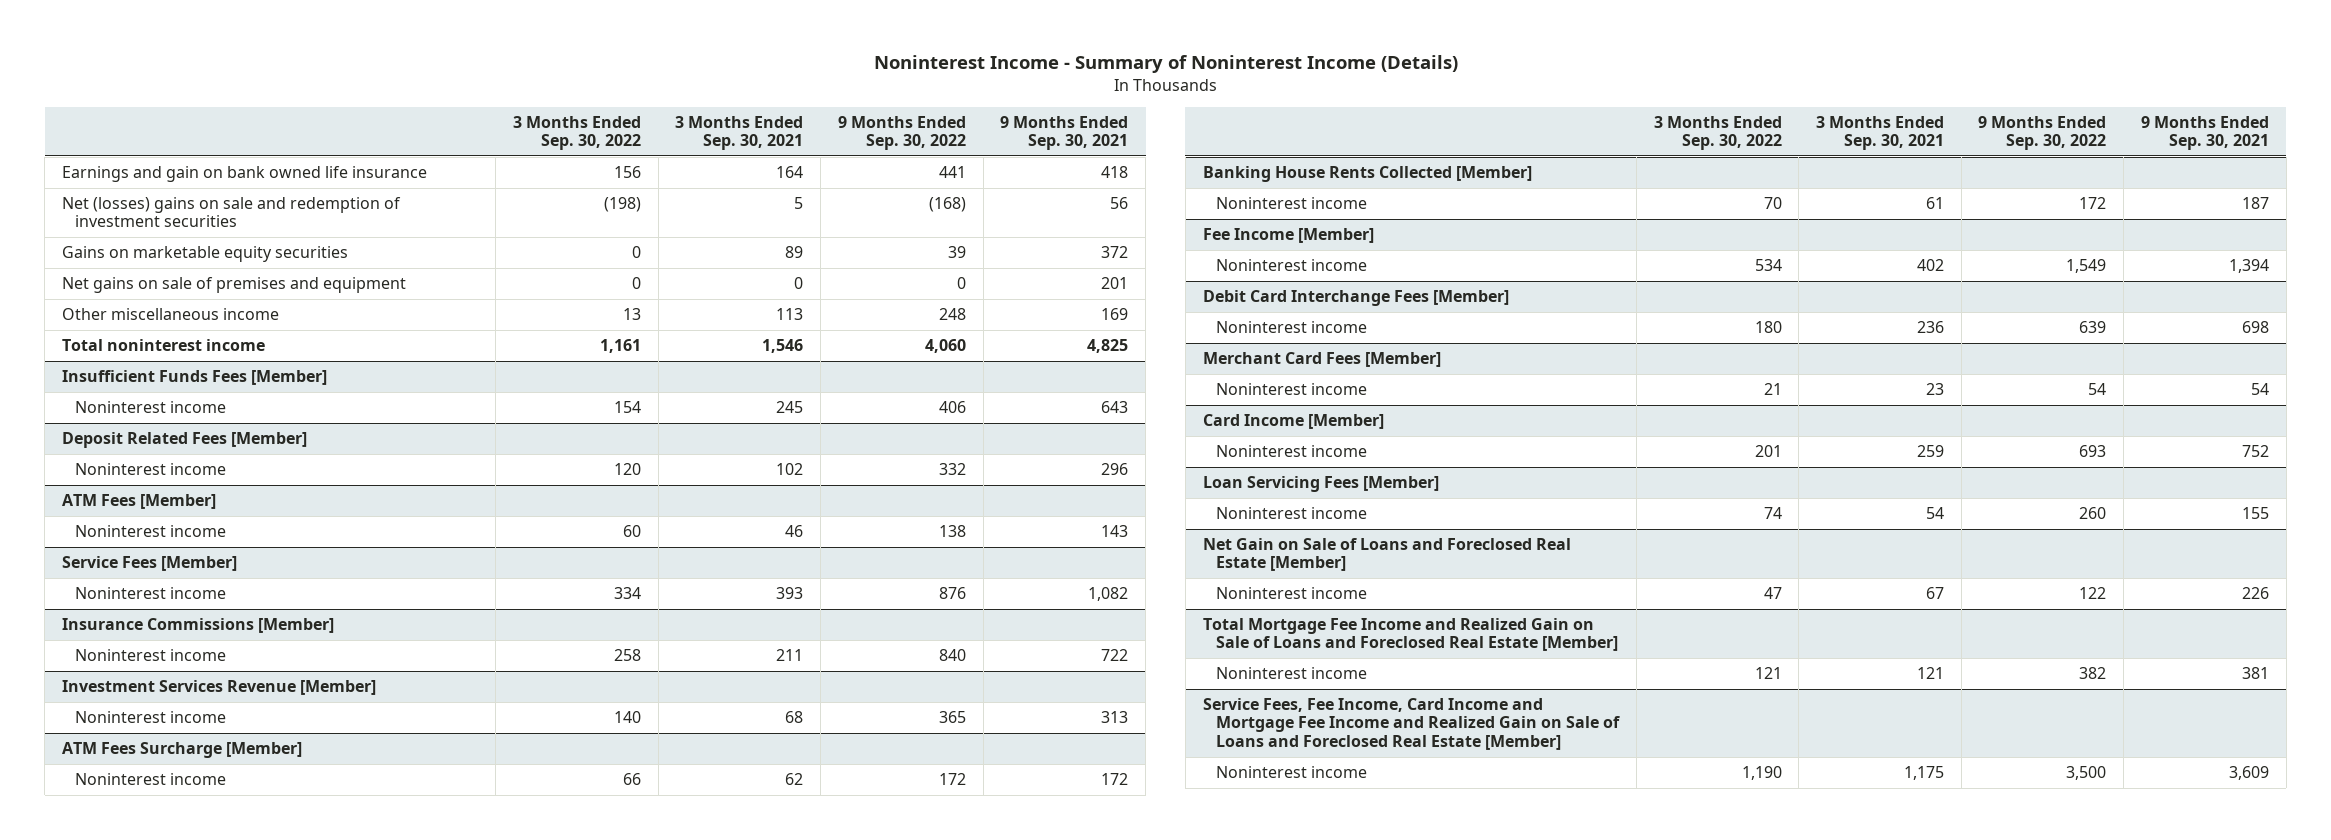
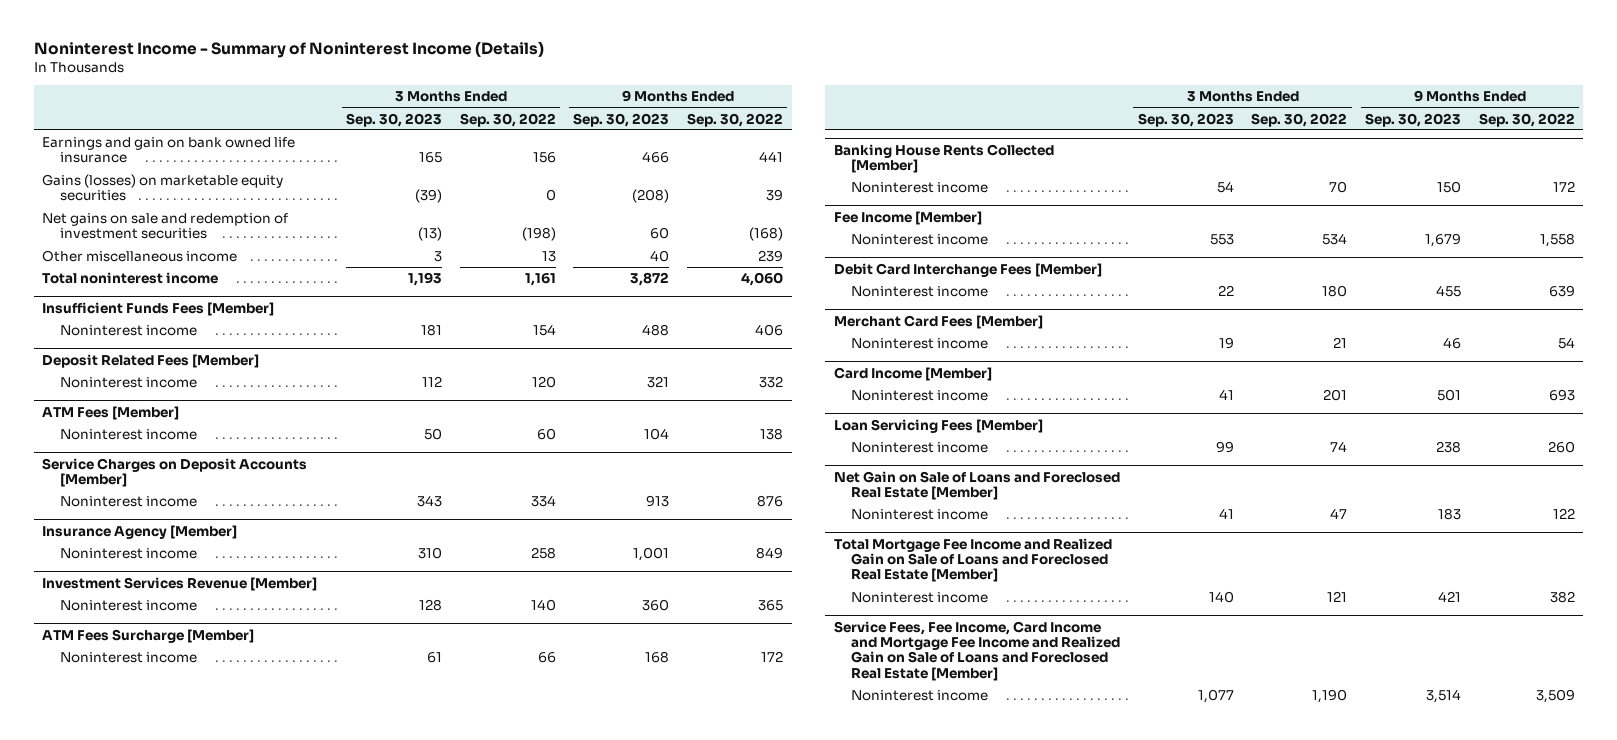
- | 3 Months Ended Sep. 30, 2022 | 3 Months Ended Sep. 30, 2021 | 9 Months Ended Sep. 30, 2022 | 9 Months Ended Sep. 30, 2021
+ | 3 Months Ended Sep. 30, 2023 | 3 Months Ended Sep. 30, 2022 | 9 Months Ended Sep. 30, 2023 | 9 Months Ended Sep. 30, 2022
- Net (losses) gains on sale and redemption of investment securities | (198) | 5 | (168) | 56
- Gains on marketable equity securities | 0 | 89 | 39 | 372
- Net gains on sale of premises and equipment | 0 | 0 | 0 | 201
- Other miscellaneous income | 13 | 113 | 248 | 169
+ Gains (losses) on marketable equity securities | (39) | 0 | (208) | 39
+ Net gains on sale and redemption of investment securities | (13) | (198) | 60 | (168)
+ Other miscellaneous income | 3 | 13 | 40 | 239
- Service Fees [Member]
+ Service Charges on Deposit Accounts [Member]
- Insurance Commissions [Member]
- Noninterest income | 258 | 211 | 840 | 722
+ Insurance Agency [Member]
+ Noninterest income | 310 | 258 | 1,001 | 849
@ Fee Income [Member]
- Noninterest income | 534 | 402 | 1,549 | 1,394
+ Noninterest income | 553 | 534 | 1,679 | 1,558
@ Service Fees, Fee Income, Card Income and Mortgage Fee Income and Realized Gain on Sale of Loans and Foreclosed Real Estate [Member]
- Noninterest income | 1,190 | 1,175 | 3,500 | 3,609
+ Noninterest income | 1,077 | 1,190 | 3,514 | 3,509

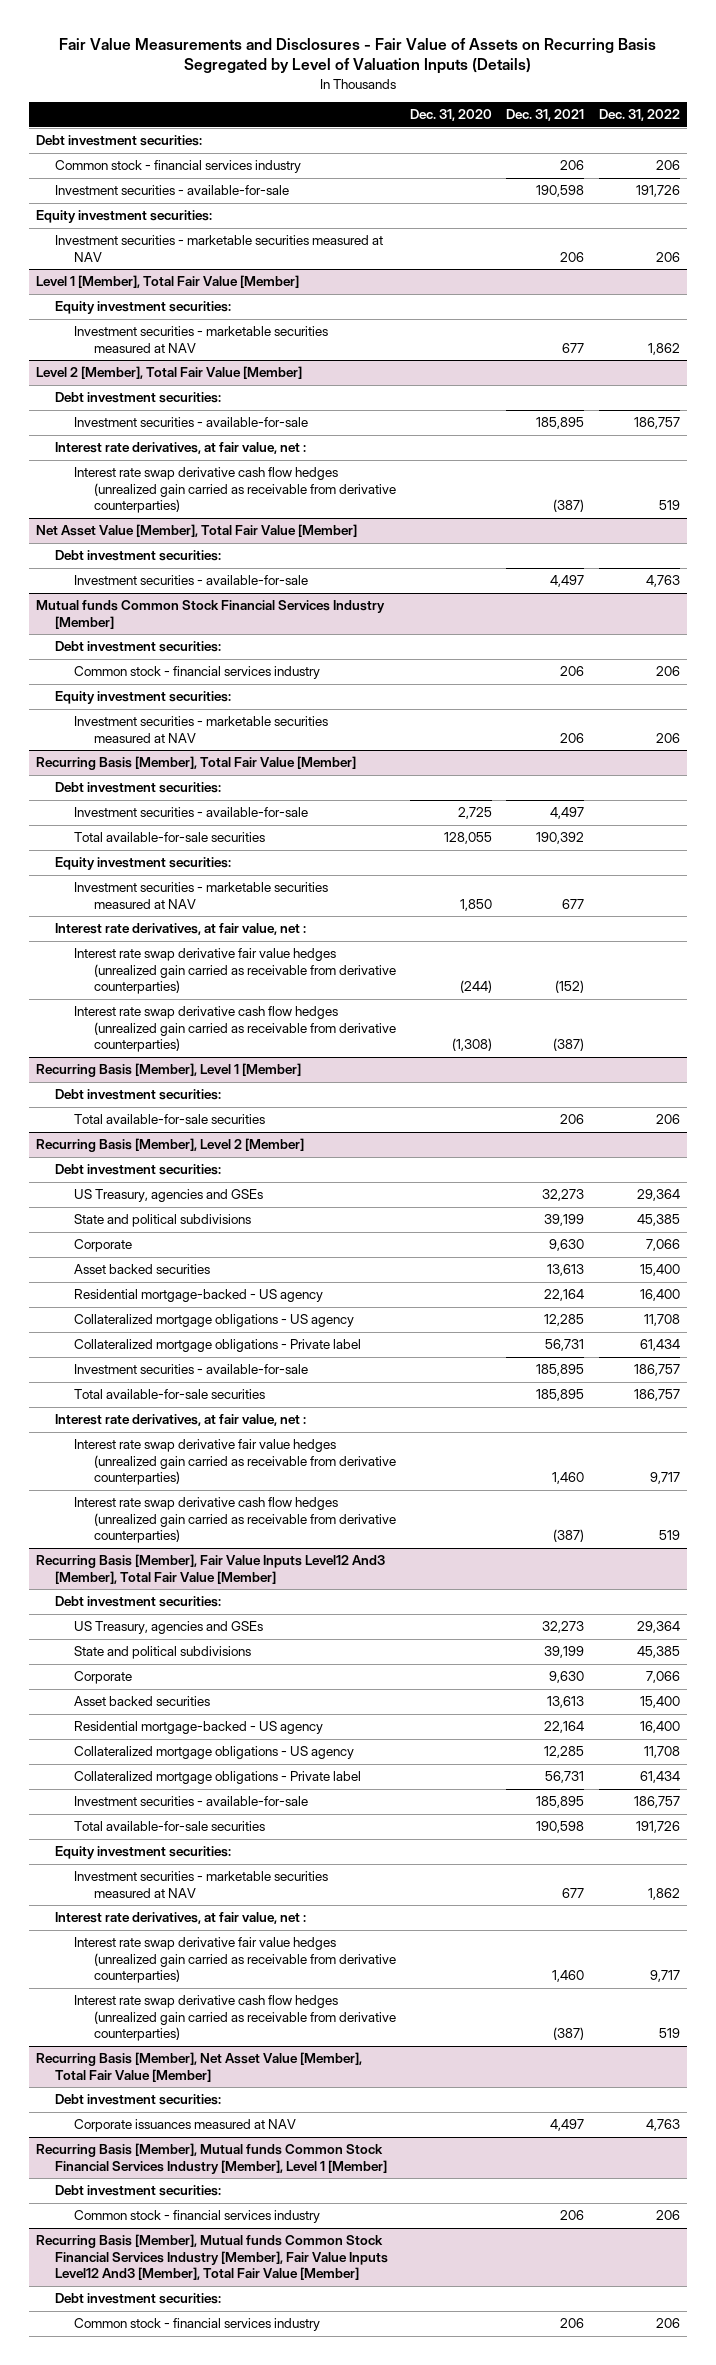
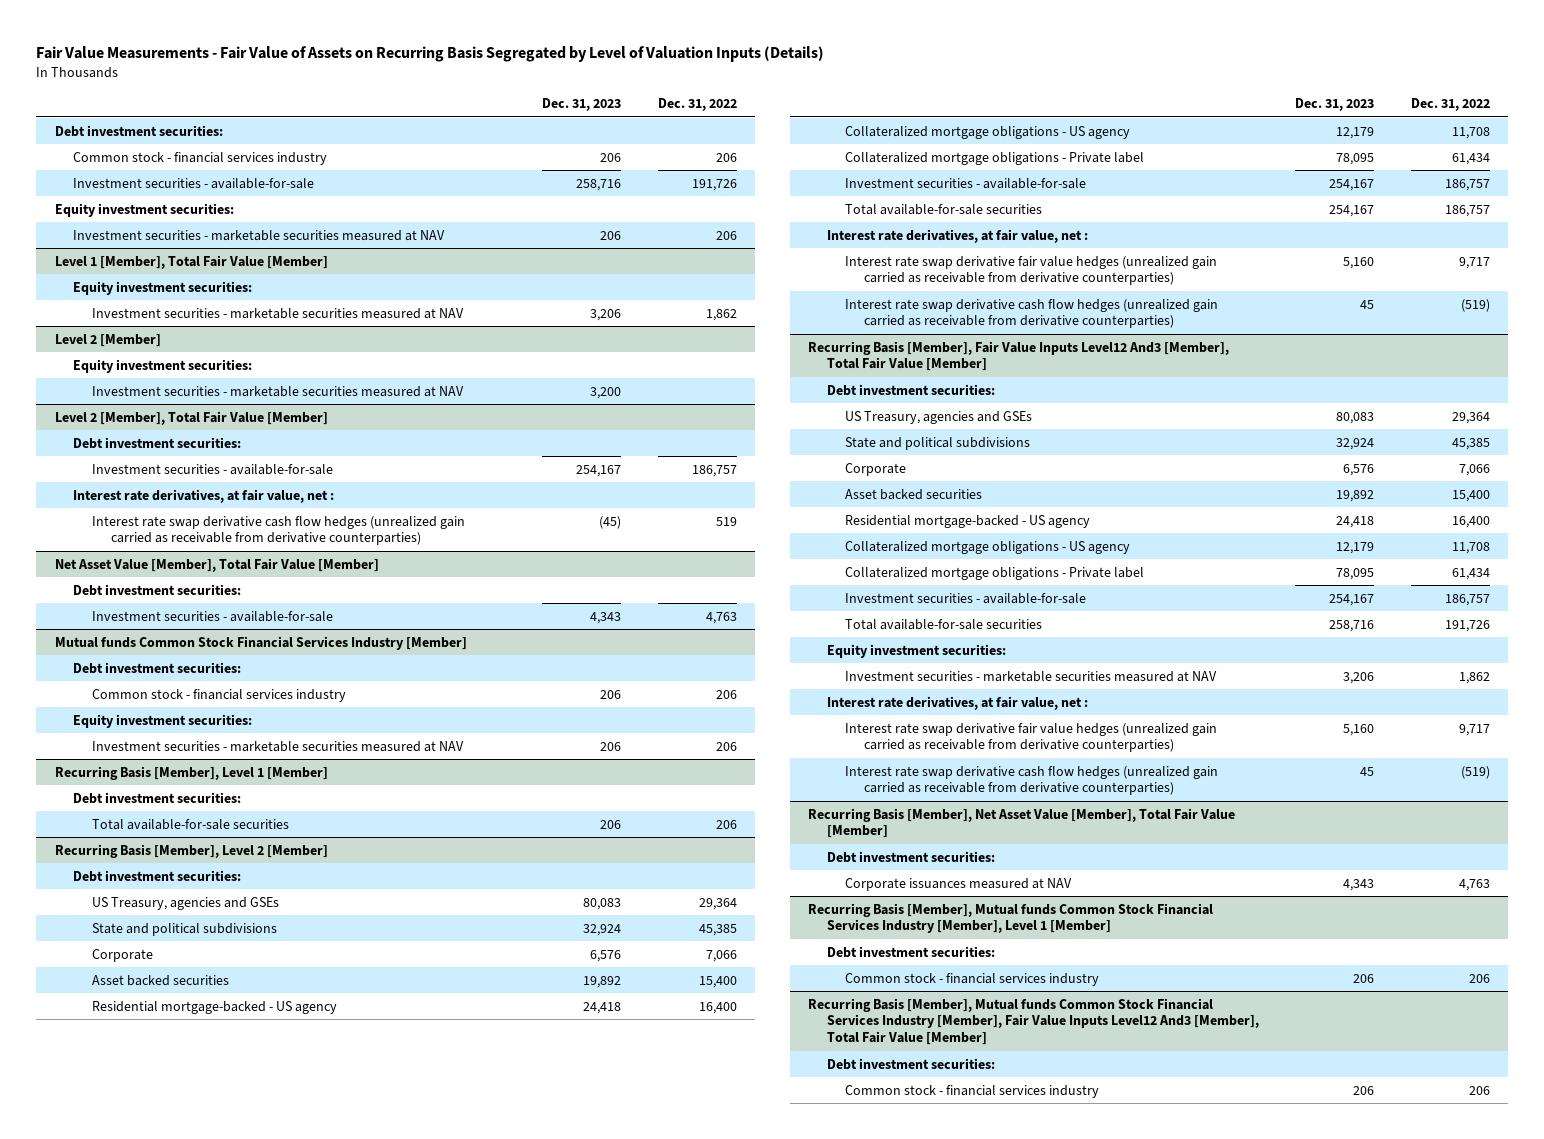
- Fair Value Measurements and Disclosures - Fair Value of Assets on Recurring Basis Segregated by Level of Valuation Inputs (Details)
+ Fair Value Measurements - Fair Value of Assets on Recurring Basis Segregated by Level of Valuation Inputs (Details)
- | Dec. 31, 2020 | Dec. 31, 2021 | Dec. 31, 2022
+ | Dec. 31, 2023 | Dec. 31, 2022
+ Level 2 [Member]
+ Equity investment securities:
+ Investment securities - marketable securities measured at NAV | 3,200 |
- Recurring Basis [Member], Total Fair Value [Member]
- Debt investment securities:
- Investment securities - available-for-sale | 2,725 | 4,497 |
- Total available-for-sale securities | 128,055 | 190,392 |
- Equity investment securities:
- Investment securities - marketable securities measured at NAV | 1,850 | 677 |
- Interest rate derivatives, at fair value, net :
- Interest rate swap derivative fair value hedges (unrealized gain carried as receivable from derivative counterparties) | (244) | (152) |
- Interest rate swap derivative cash flow hedges (unrealized gain carried as receivable from derivative counterparties) | (1,308) | (387) |
@ Recurring Basis [Member], Level 2 [Member]
- Interest rate swap derivative cash flow hedges (unrealized gain carried as receivable from derivative counterparties) | | (387) | 519
+ Interest rate swap derivative cash flow hedges (unrealized gain carried as receivable from derivative counterparties) | 45 | (519)
@ Recurring Basis [Member], Fair Value Inputs Level12 And3 [Member], Total Fair Value [Member]
- Interest rate swap derivative cash flow hedges (unrealized gain carried as receivable from derivative counterparties) | | (387) | 519
+ Interest rate swap derivative cash flow hedges (unrealized gain carried as receivable from derivative counterparties) | 45 | (519)

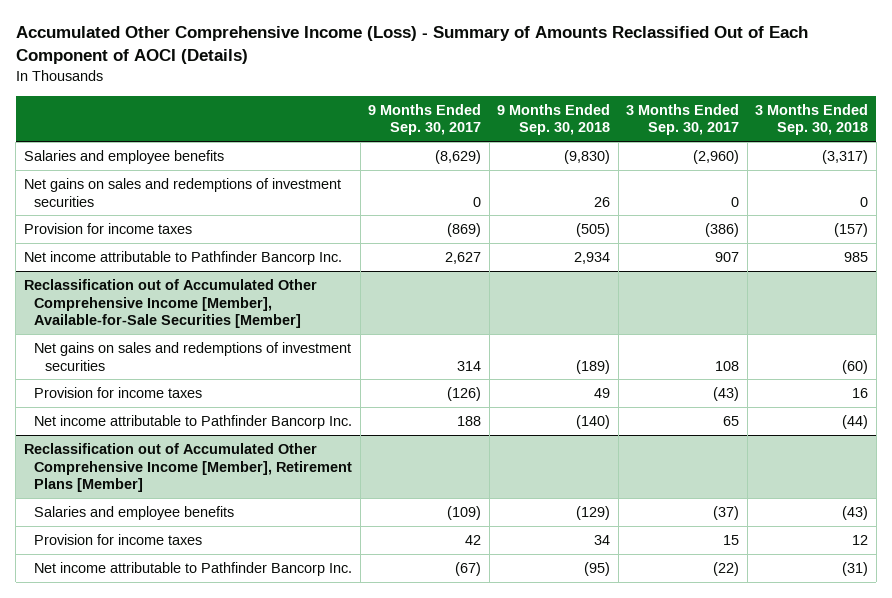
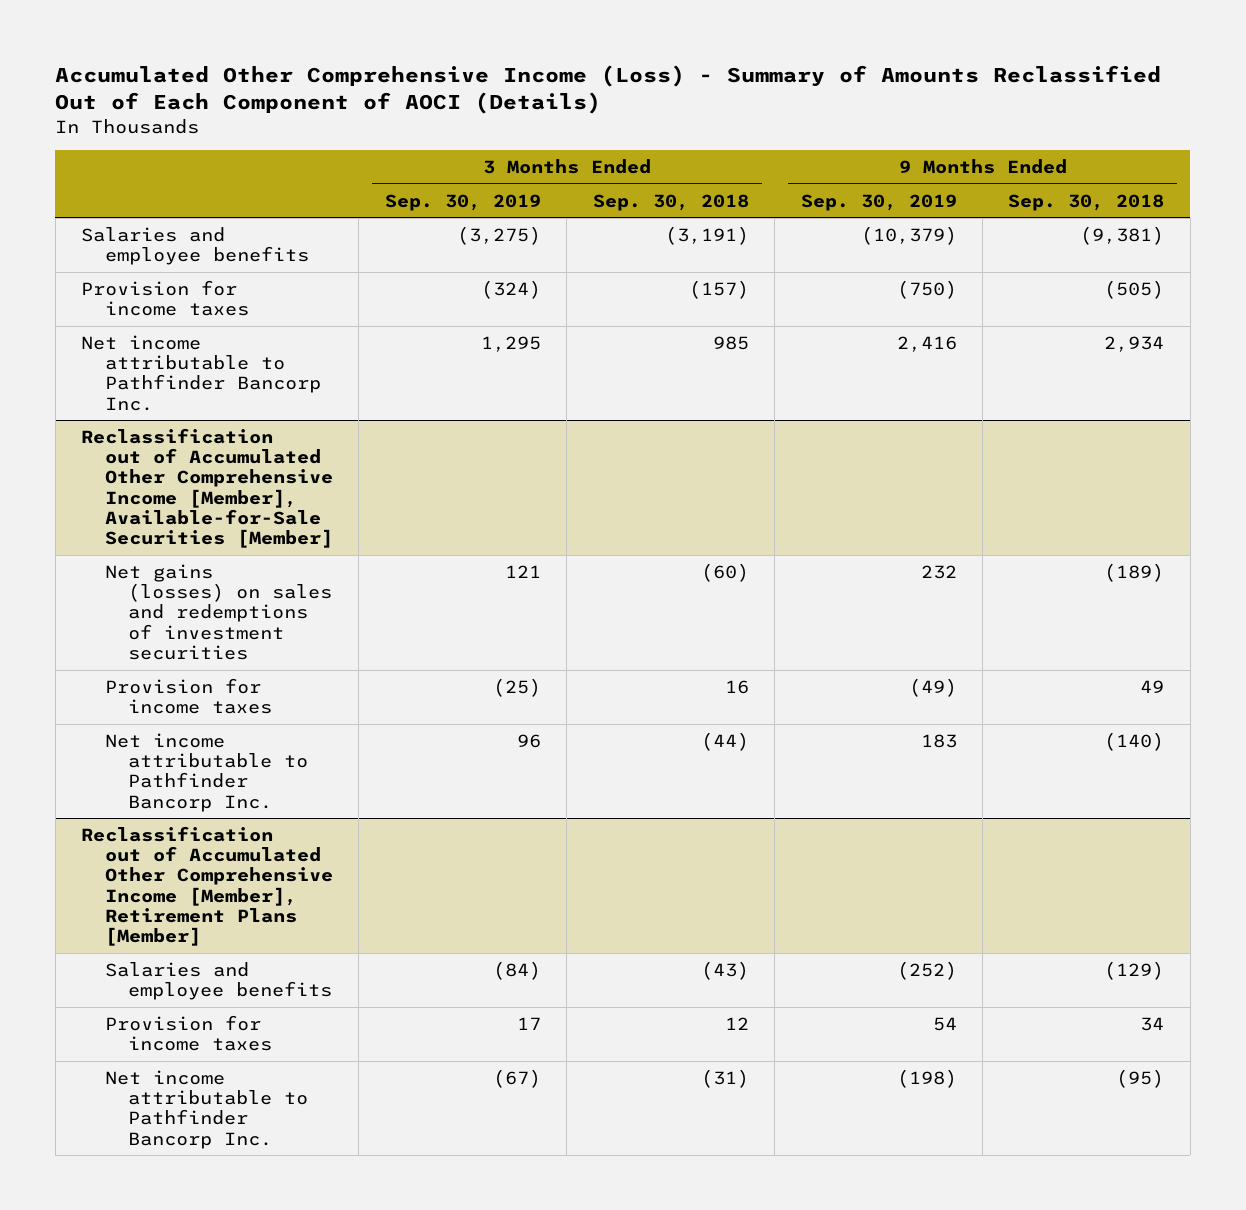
- | 9 Months Ended Sep. 30, 2017 | 9 Months Ended Sep. 30, 2018 | 3 Months Ended Sep. 30, 2017 | 3 Months Ended Sep. 30, 2018
+ | 3 Months Ended Sep. 30, 2019 | 3 Months Ended Sep. 30, 2018 | 9 Months Ended Sep. 30, 2019 | 9 Months Ended Sep. 30, 2018
- Salaries and employee benefits | (8,629) | (9,830) | (2,960) | (3,317)
- Net gains on sales and redemptions of investment securities | 0 | 26 | 0 | 0
+ Salaries and employee benefits | (3,275) | (3,191) | (10,379) | (9,381)
@ Reclassification out of Accumulated Other Comprehensive Income [Member], Available-for-Sale Securities [Member]
- Net gains on sales and redemptions of investment securities | 314 | (189) | 108 | (60)
+ Net gains (losses) on sales and redemptions of investment securities | 121 | (60) | 232 | (189)

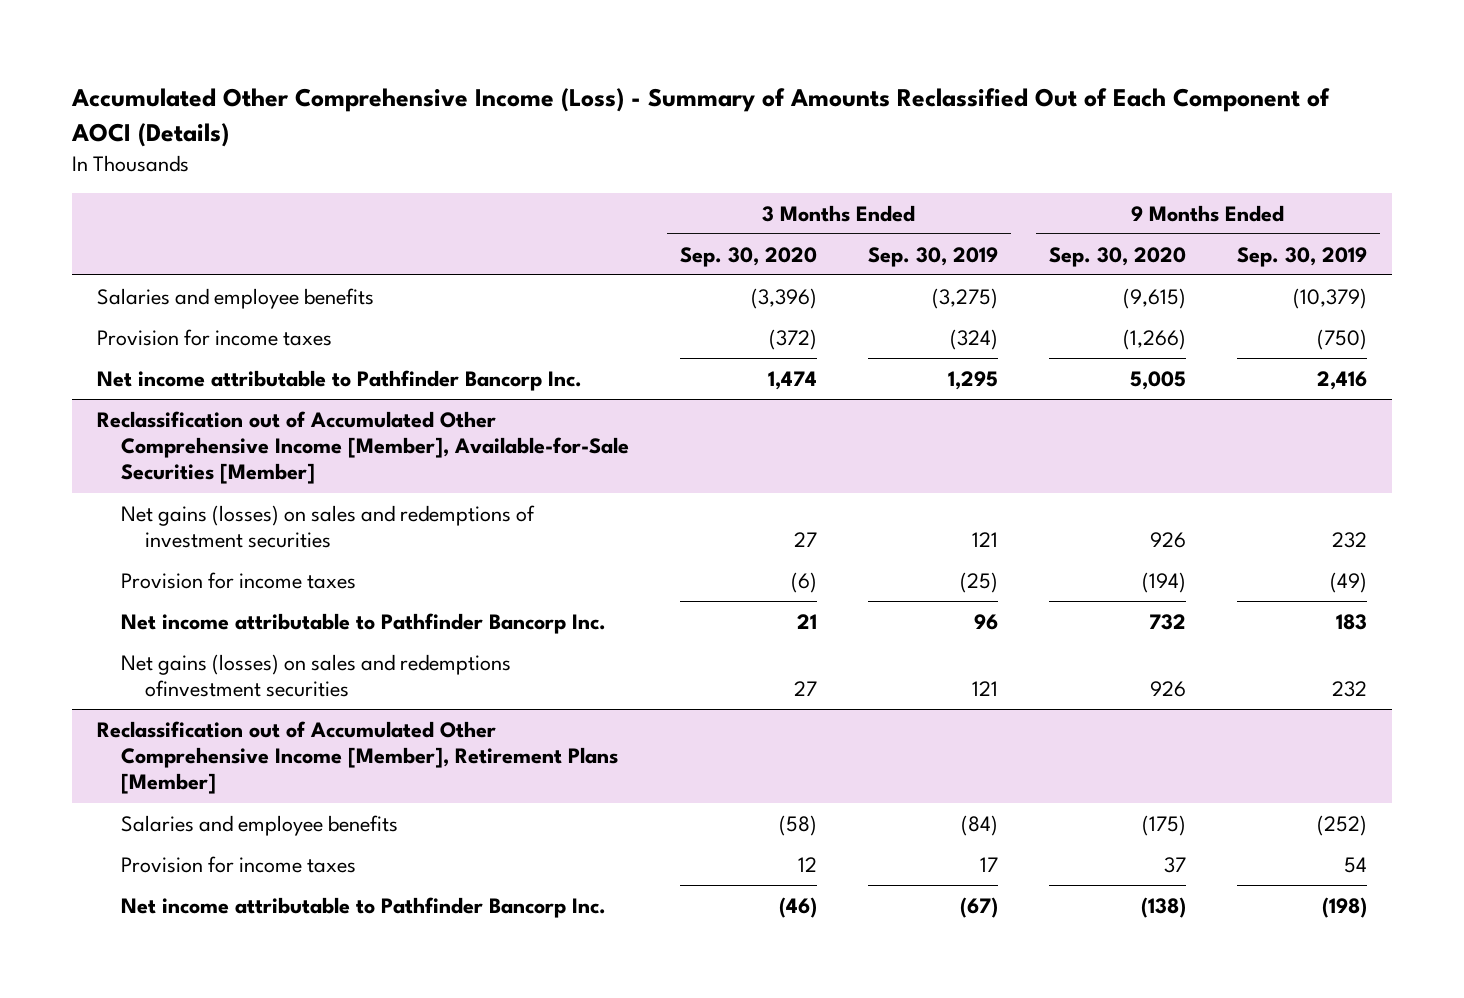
- | 3 Months Ended Sep. 30, 2019 | 3 Months Ended Sep. 30, 2018 | 9 Months Ended Sep. 30, 2019 | 9 Months Ended Sep. 30, 2018
+ | 3 Months Ended Sep. 30, 2020 | 3 Months Ended Sep. 30, 2019 | 9 Months Ended Sep. 30, 2020 | 9 Months Ended Sep. 30, 2019
@ Reclassification out of Accumulated Other Comprehensive Income [Member], Available-for-Sale Securities [Member]
+ Net gains (losses) on sales and redemptions ofinvestment securities | 27 | 121 | 926 | 232

